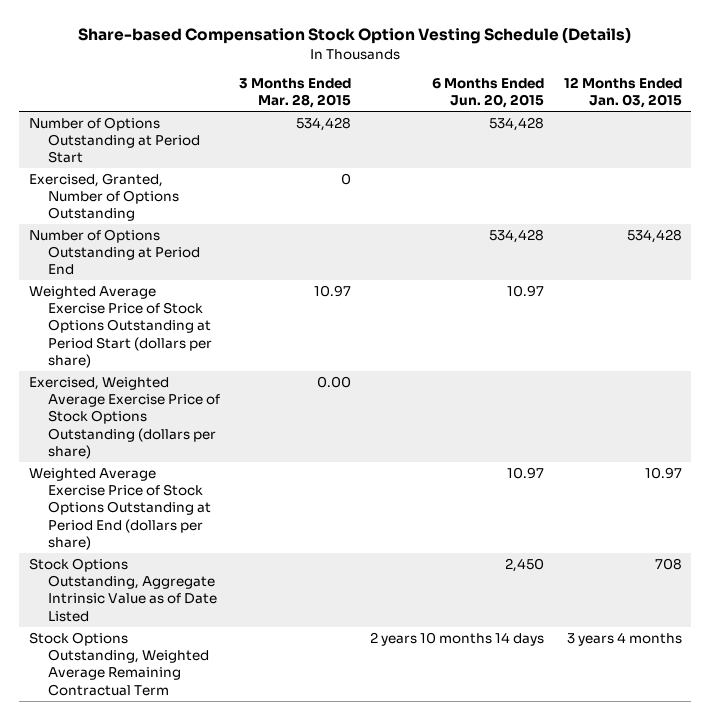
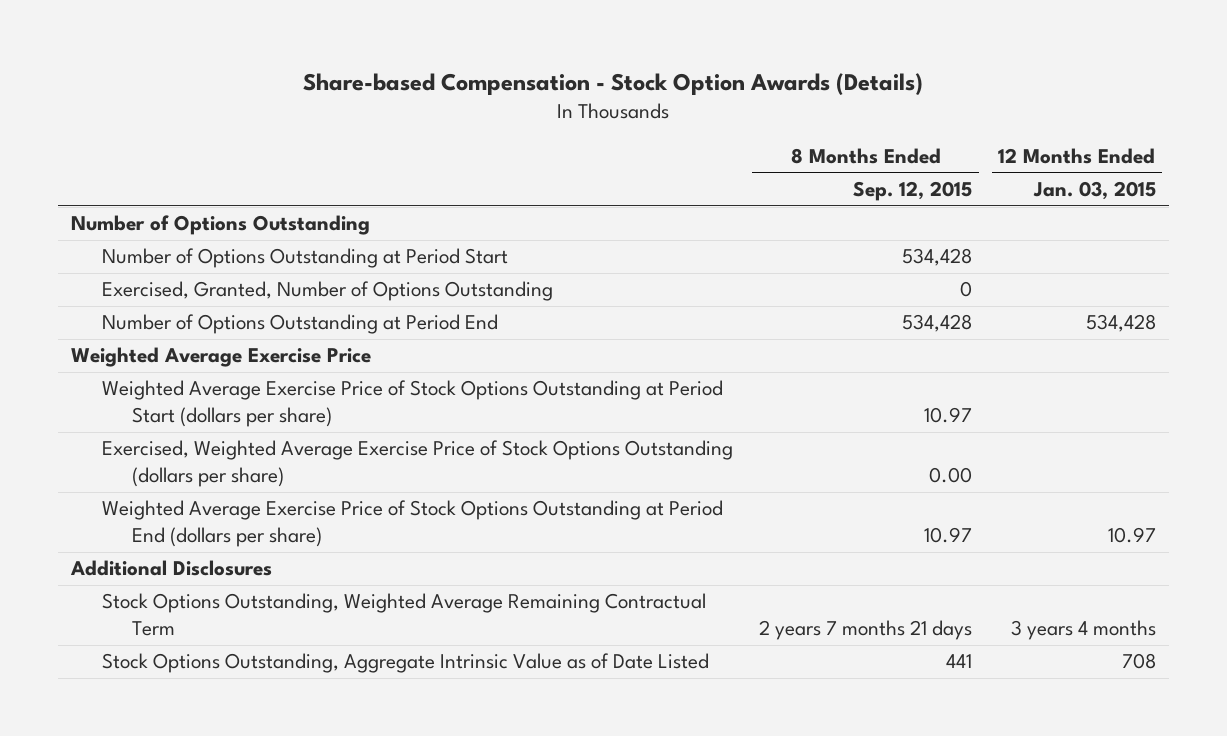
- Share-based Compensation Stock Option Vesting Schedule (Details)
+ Share-based Compensation - Stock Option Awards (Details)
- | 3 Months Ended Mar. 28, 2015 | 6 Months Ended Jun. 20, 2015 | 12 Months Ended Jan. 03, 2015
+ | 8 Months Ended Sep. 12, 2015 | 12 Months Ended Jan. 03, 2015
+ Number of Options Outstanding
+ Weighted Average Exercise Price
+ Additional Disclosures
moved down: Stock Options Outstanding, Aggregate Intrinsic Value as of Date Listed | 441 | 708

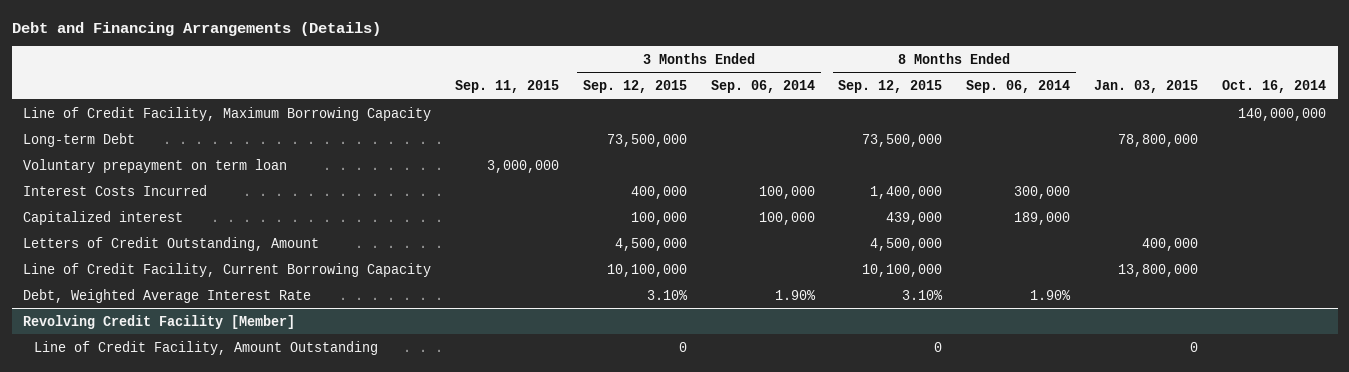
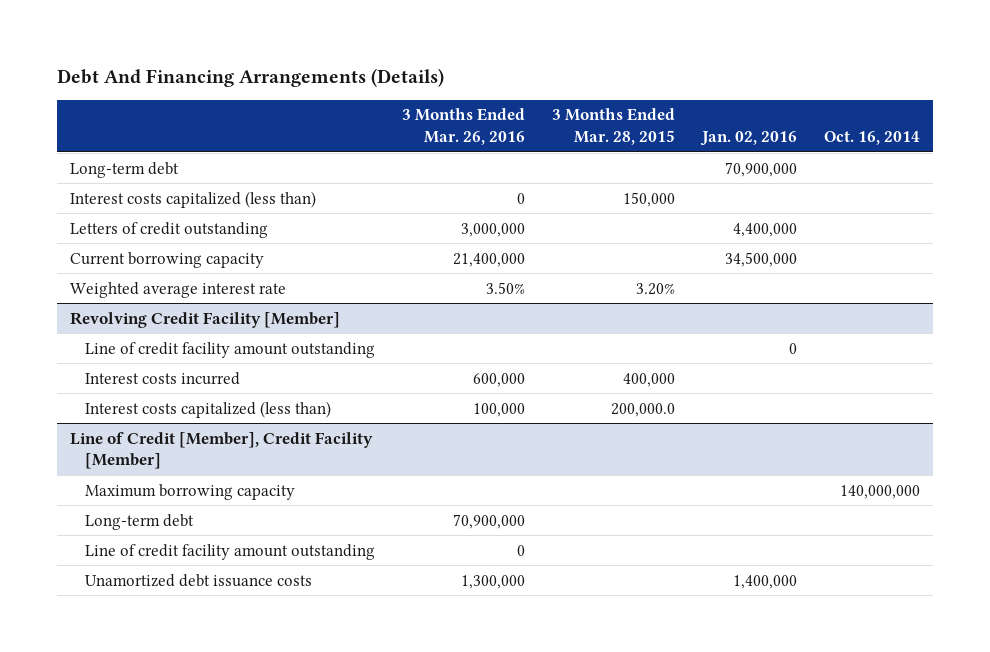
- Debt and Financing Arrangements (Details)
+ Debt And Financing Arrangements (Details)
- | Sep. 11, 2015 | 3 Months Ended Sep. 12, 2015 | 3 Months Ended Sep. 06, 2014 | 8 Months Ended Sep. 12, 2015 | 8 Months Ended Sep. 06, 2014 | Jan. 03, 2015 | Oct. 16, 2014
+ | 3 Months Ended Mar. 26, 2016 | 3 Months Ended Mar. 28, 2015 | Jan. 02, 2016 | Oct. 16, 2014
- Line of Credit Facility, Maximum Borrowing Capacity | | | | | | | 140,000,000
- Long-term Debt | | 73,500,000 | | 73,500,000 | | 78,800,000 |
- Voluntary prepayment on term loan | 3,000,000 | | | | | |
- Interest Costs Incurred | | 400,000 | 100,000 | 1,400,000 | 300,000 | |
- Capitalized interest | | 100,000 | 100,000 | 439,000 | 189,000 | |
- Letters of Credit Outstanding, Amount | | 4,500,000 | | 4,500,000 | | 400,000 |
- Line of Credit Facility, Current Borrowing Capacity | | 10,100,000 | | 10,100,000 | | 13,800,000 |
- Debt, Weighted Average Interest Rate | | 3.10% | 1.90% | 3.10% | 1.90% | |
+ Long-term debt | | | 70,900,000 |
+ Interest costs capitalized (less than) | 0 | 150,000 | |
+ Letters of credit outstanding | 3,000,000 | | 4,400,000 |
+ Current borrowing capacity | 21,400,000 | | 34,500,000 |
+ Weighted average interest rate | 3.50% | 3.20% | |
@ Revolving Credit Facility [Member]
- Line of Credit Facility, Amount Outstanding | | 0 | | 0 | | 0 |
+ Line of credit facility amount outstanding | | | 0 |
+ Interest costs incurred | 600,000 | 400,000 | |
+ Interest costs capitalized (less than) | 100,000 | 200,000.0 | |
+ Line of Credit [Member], Credit Facility [Member]
+ Maximum borrowing capacity | | | | 140,000,000
+ Long-term debt | 70,900,000 | | |
+ Line of credit facility amount outstanding | 0 | | |
+ Unamortized debt issuance costs | 1,300,000 | | 1,400,000 |

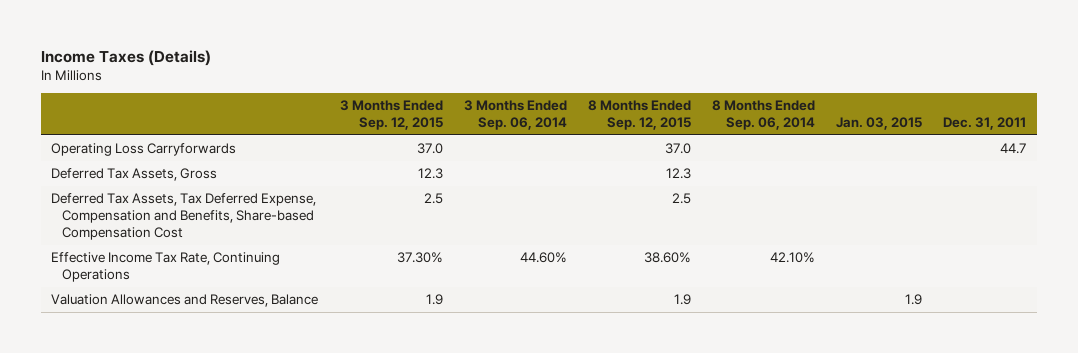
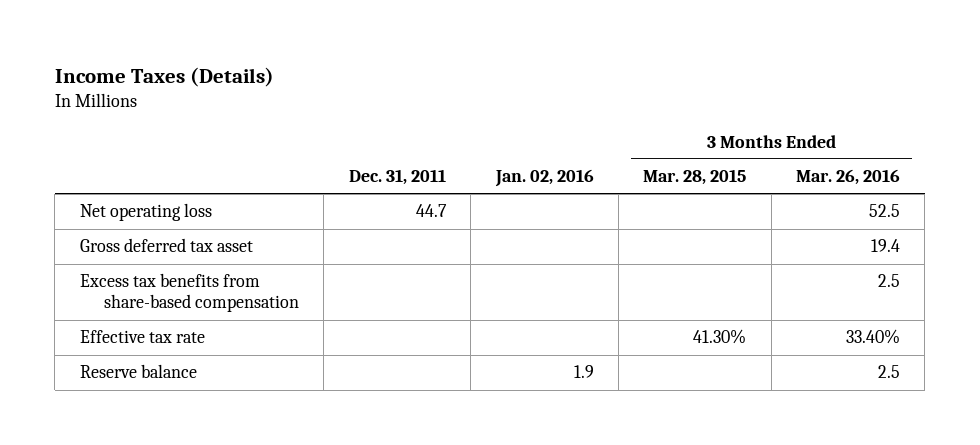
- | 3 Months Ended Sep. 12, 2015 | 3 Months Ended Sep. 06, 2014 | 8 Months Ended Sep. 12, 2015 | 8 Months Ended Sep. 06, 2014 | Jan. 03, 2015 | Dec. 31, 2011
+ | Dec. 31, 2011 | Jan. 02, 2016 | 3 Months Ended Mar. 28, 2015 | 3 Months Ended Mar. 26, 2016
- Operating Loss Carryforwards | 37.0 | | 37.0 | | | 44.7
- Deferred Tax Assets, Gross | 12.3 | | 12.3 | | |
- Deferred Tax Assets, Tax Deferred Expense, Compensation and Benefits, Share-based Compensation Cost | 2.5 | | 2.5 | | |
- Effective Income Tax Rate, Continuing Operations | 37.30% | 44.60% | 38.60% | 42.10% | |
- Valuation Allowances and Reserves, Balance | 1.9 | | 1.9 | | 1.9 |
+ Net operating loss | 44.7 | | | 52.5
+ Gross deferred tax asset | | | | 19.4
+ Excess tax benefits from share-based compensation | | | | 2.5
+ Effective tax rate | | | 41.30% | 33.40%
+ Reserve balance | | 1.9 | | 2.5

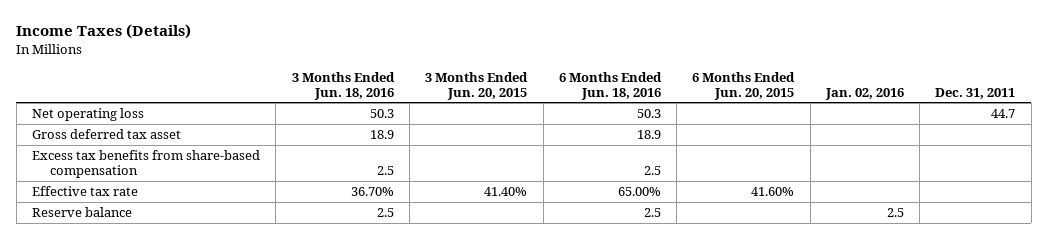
- | Dec. 31, 2011 | Jan. 02, 2016 | 3 Months Ended Mar. 28, 2015 | 3 Months Ended Mar. 26, 2016
+ | 3 Months Ended Jun. 18, 2016 | 3 Months Ended Jun. 20, 2015 | 6 Months Ended Jun. 18, 2016 | 6 Months Ended Jun. 20, 2015 | Jan. 02, 2016 | Dec. 31, 2011
- Reserve balance | | 1.9 | | 2.5
+ Reserve balance | 2.5 | | 2.5 | | 2.5 |

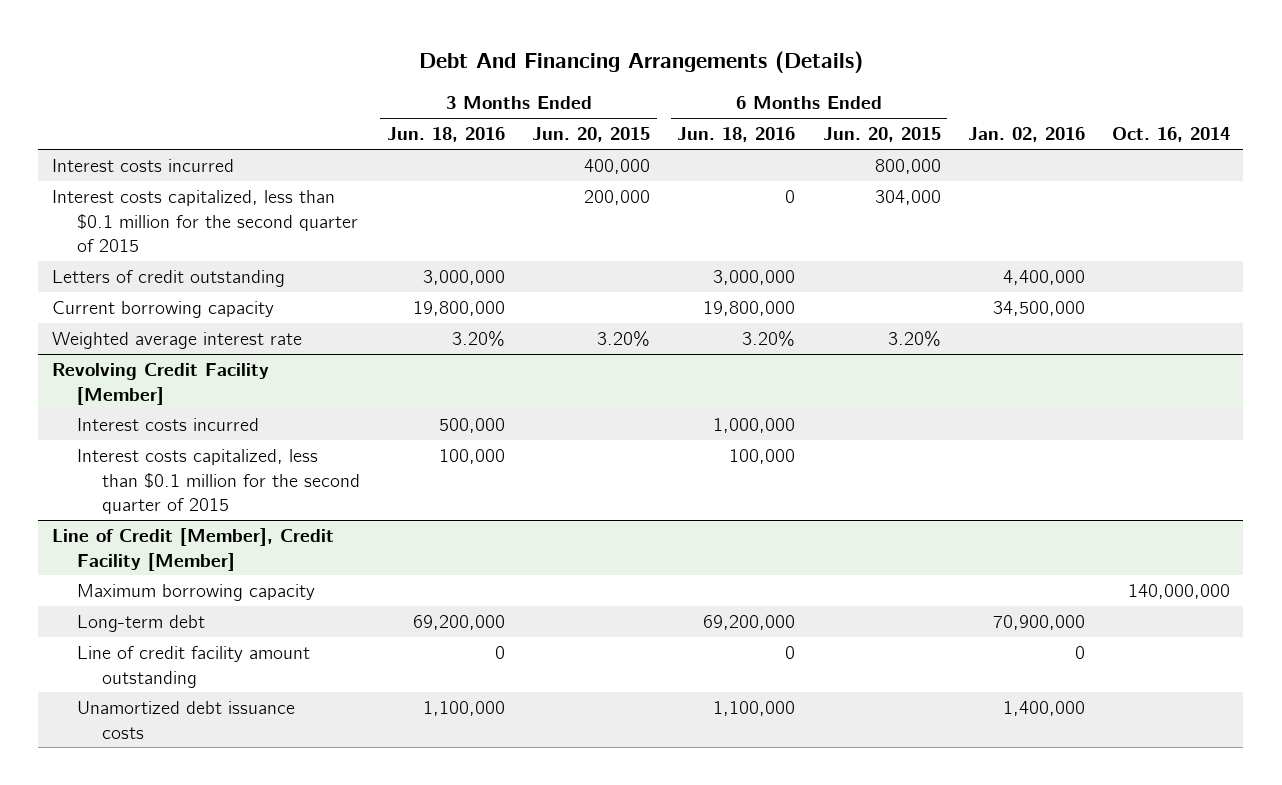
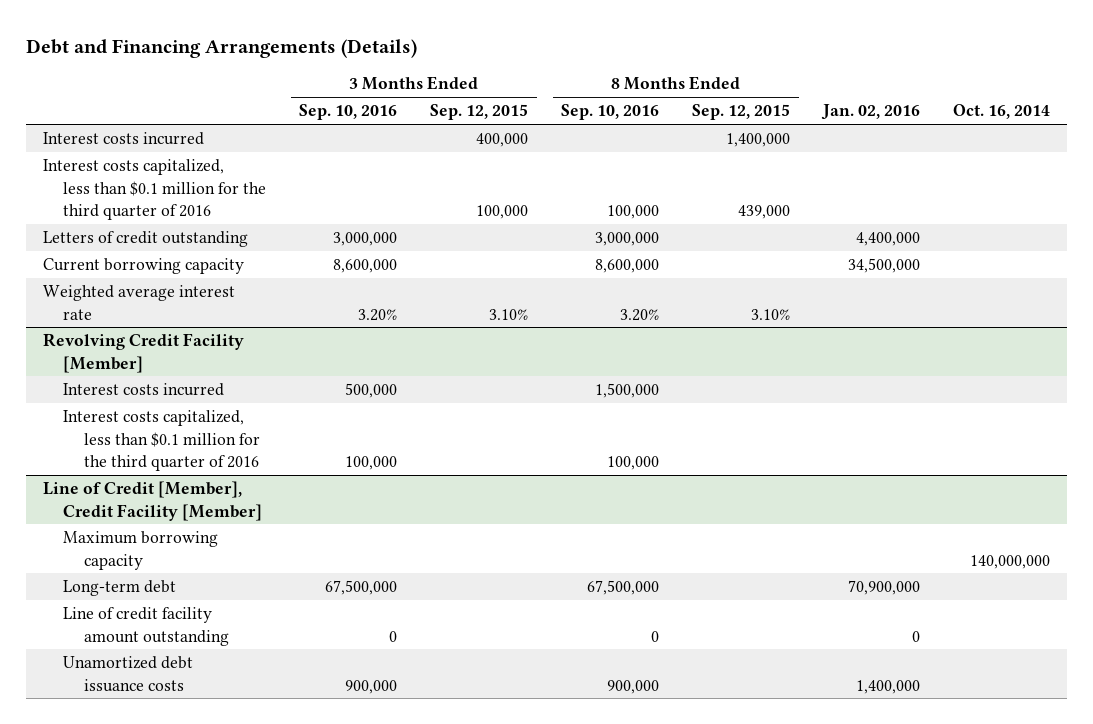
- Debt And Financing Arrangements (Details)
+ Debt and Financing Arrangements (Details)
- | 3 Months Ended Jun. 18, 2016 | 3 Months Ended Jun. 20, 2015 | 6 Months Ended Jun. 18, 2016 | 6 Months Ended Jun. 20, 2015 | Jan. 02, 2016 | Oct. 16, 2014
+ | 3 Months Ended Sep. 10, 2016 | 3 Months Ended Sep. 12, 2015 | 8 Months Ended Sep. 10, 2016 | 8 Months Ended Sep. 12, 2015 | Jan. 02, 2016 | Oct. 16, 2014
- Interest costs capitalized, less than $0.1 million for the second quarter of 2015 | | 200,000 | 0 | 304,000 | |
+ Interest costs capitalized, less than $0.1 million for the third quarter of 2016 | | 100,000 | 100,000 | 439,000 | |
@ Revolving Credit Facility [Member]
- Interest costs capitalized, less than $0.1 million for the second quarter of 2015 | 100,000 | | 100,000 | | |
+ Interest costs capitalized, less than $0.1 million for the third quarter of 2016 | 100,000 | | 100,000 | | |

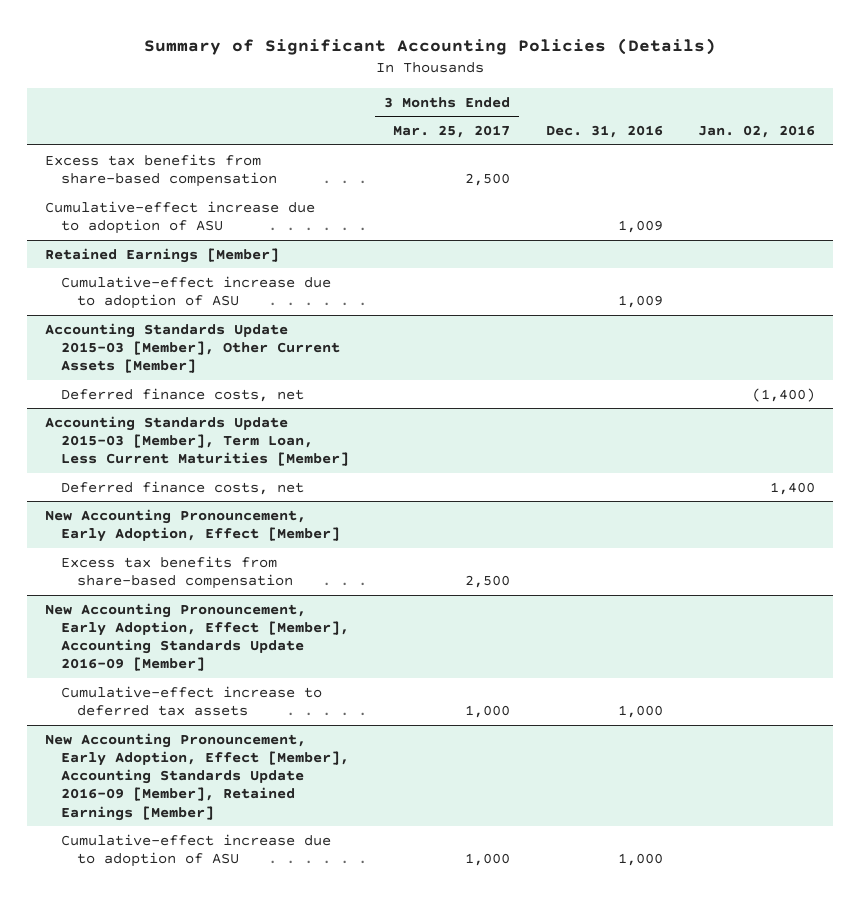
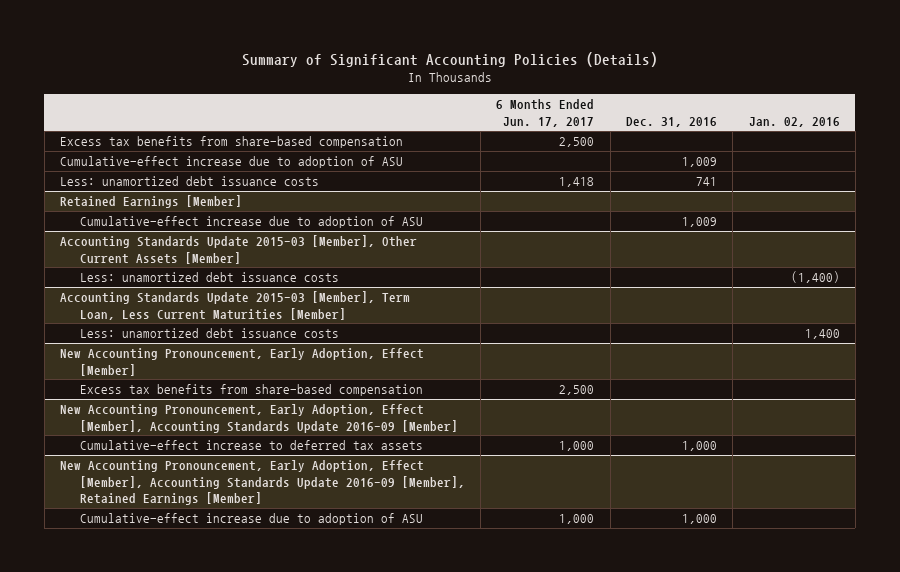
- | 3 Months Ended Mar. 25, 2017 | Dec. 31, 2016 | Jan. 02, 2016
+ | 6 Months Ended Jun. 17, 2017 | Dec. 31, 2016 | Jan. 02, 2016
+ Less: unamortized debt issuance costs | 1,418 | 741 |
@ Accounting Standards Update 2015-03 [Member], Other Current Assets [Member]
- Deferred finance costs, net | | | (1,400)
+ Less: unamortized debt issuance costs | | | (1,400)
@ Accounting Standards Update 2015-03 [Member], Term Loan, Less Current Maturities [Member]
- Deferred finance costs, net | | | 1,400
+ Less: unamortized debt issuance costs | | | 1,400

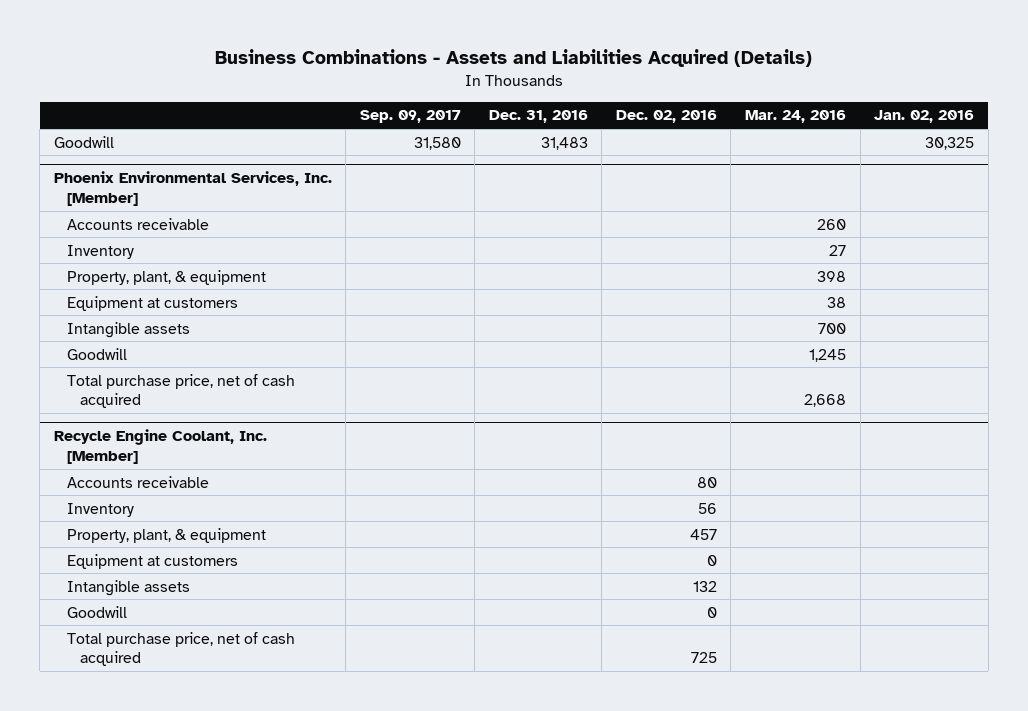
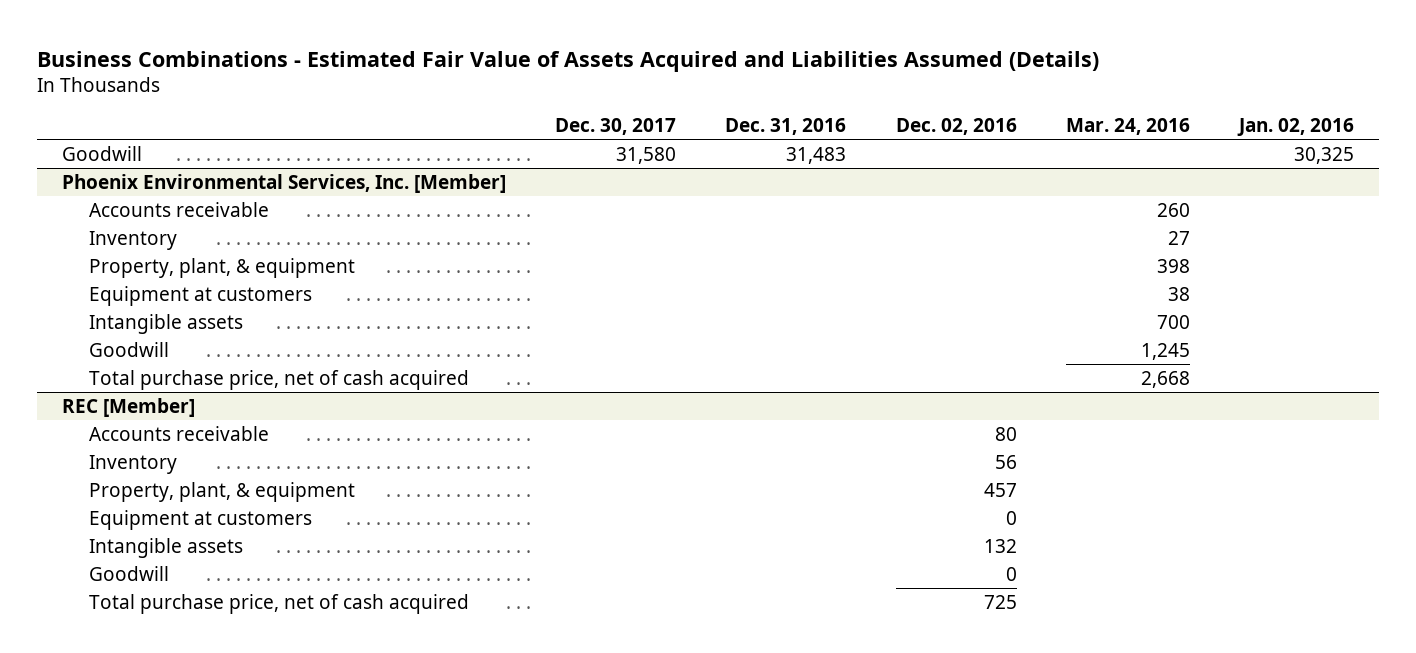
- Business Combinations - Assets and Liabilities Acquired (Details)
+ Business Combinations - Estimated Fair Value of Assets Acquired and Liabilities Assumed (Details)
- | Sep. 09, 2017 | Dec. 31, 2016 | Dec. 02, 2016 | Mar. 24, 2016 | Jan. 02, 2016
+ | Dec. 30, 2017 | Dec. 31, 2016 | Dec. 02, 2016 | Mar. 24, 2016 | Jan. 02, 2016
- Recycle Engine Coolant, Inc. [Member]
+ REC [Member]

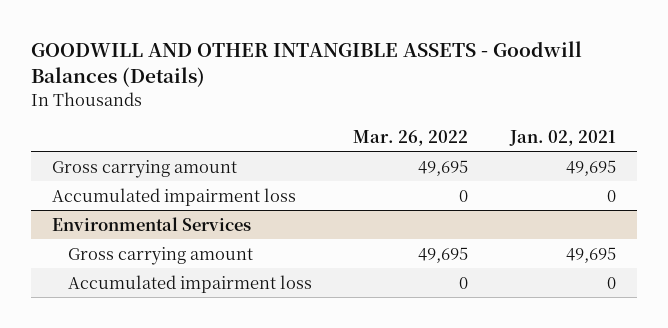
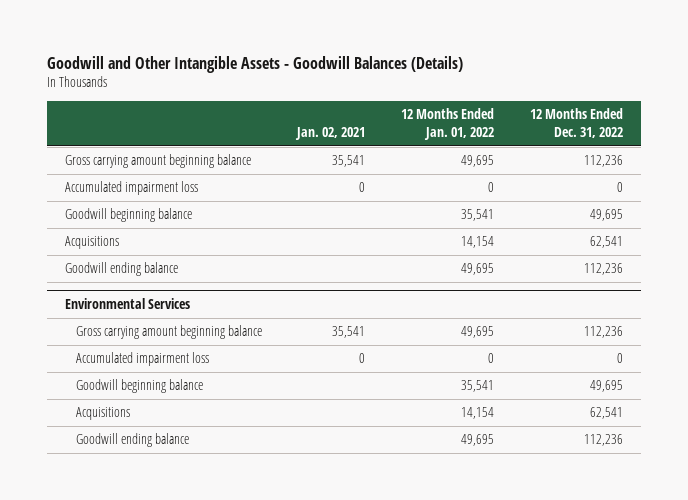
- GOODWILL AND OTHER INTANGIBLE ASSETS - Goodwill Balances (Details)
+ Goodwill and Other Intangible Assets - Goodwill Balances (Details)
- | Mar. 26, 2022 | Jan. 02, 2021
+ | Jan. 02, 2021 | 12 Months Ended Jan. 01, 2022 | 12 Months Ended Dec. 31, 2022
- Gross carrying amount | 49,695 | 49,695
+ Gross carrying amount beginning balance | 35,541 | 49,695 | 112,236
+ Goodwill beginning balance | | 35,541 | 49,695
+ Acquisitions | | 14,154 | 62,541
+ Goodwill ending balance | | 49,695 | 112,236
@ Environmental Services
- Gross carrying amount | 49,695 | 49,695
+ Gross carrying amount beginning balance | 35,541 | 49,695 | 112,236
+ Goodwill beginning balance | | 35,541 | 49,695
+ Acquisitions | | 14,154 | 62,541
+ Goodwill ending balance | | 49,695 | 112,236

